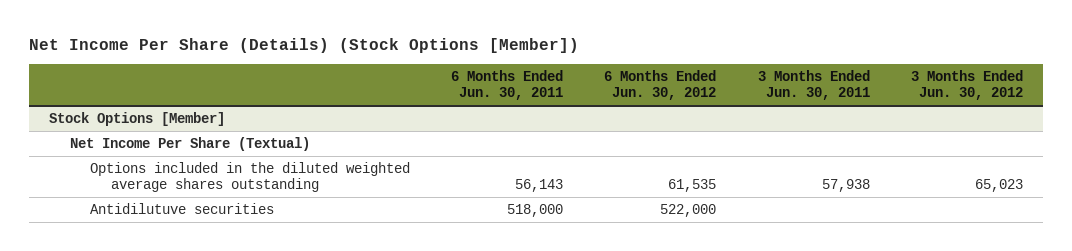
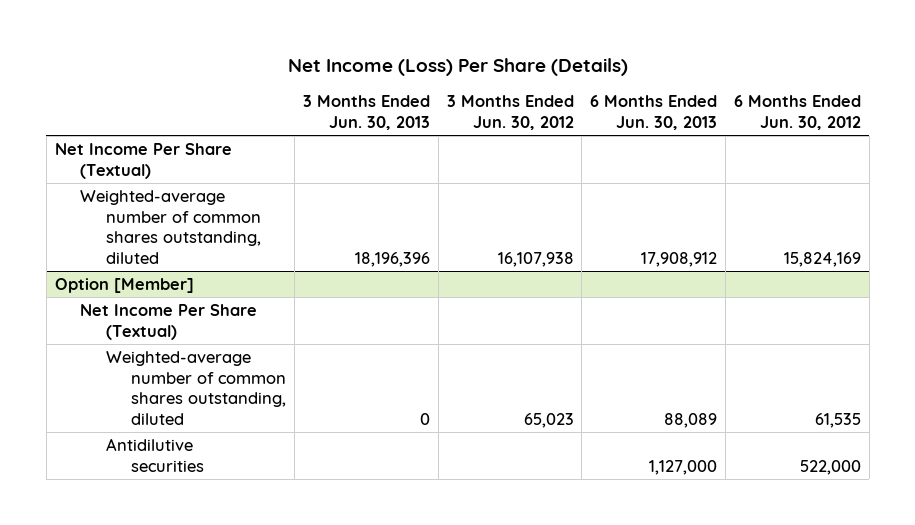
- Net Income Per Share (Details) (Stock Options [Member])
+ Net Income (Loss) Per Share (Details)
- | 6 Months Ended Jun. 30, 2011 | 6 Months Ended Jun. 30, 2012 | 3 Months Ended Jun. 30, 2011 | 3 Months Ended Jun. 30, 2012
+ | 3 Months Ended Jun. 30, 2013 | 3 Months Ended Jun. 30, 2012 | 6 Months Ended Jun. 30, 2013 | 6 Months Ended Jun. 30, 2012
- Stock Options [Member]
- Options included in the diluted weighted average shares outstanding | 56,143 | 61,535 | 57,938 | 65,023
- Antidilutuve securities | 518,000 | 522,000 | |
+ Weighted-average number of common shares outstanding, diluted | 18,196,396 | 16,107,938 | 17,908,912 | 15,824,169
+ Option [Member]
+ Net Income Per Share (Textual)
+ Weighted-average number of common shares outstanding, diluted | 0 | 65,023 | 88,089 | 61,535
+ Antidilutive securities | | | 1,127,000 | 522,000

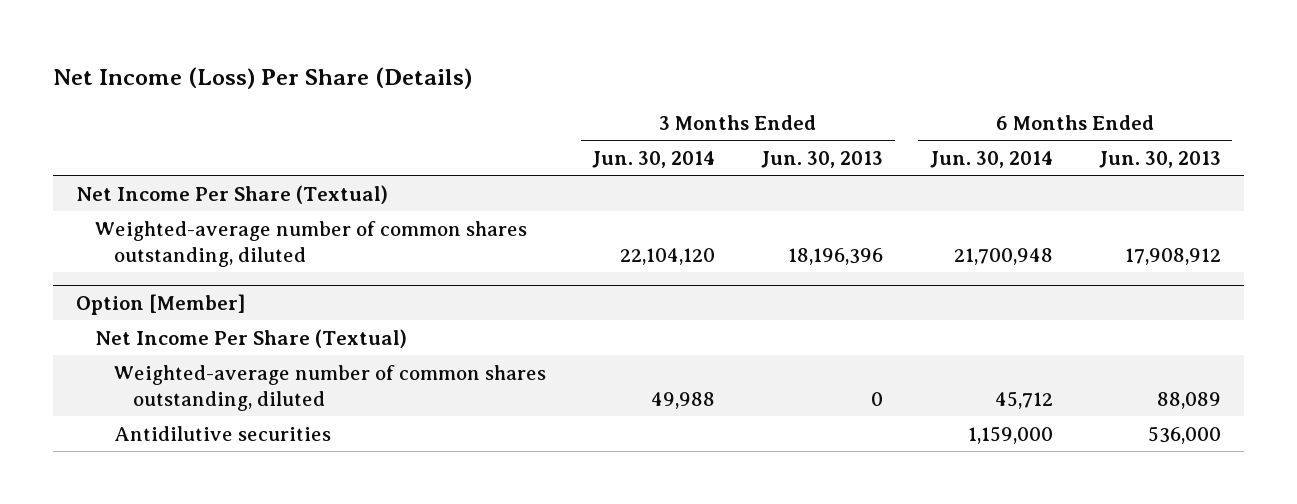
- | 3 Months Ended Jun. 30, 2013 | 3 Months Ended Jun. 30, 2012 | 6 Months Ended Jun. 30, 2013 | 6 Months Ended Jun. 30, 2012
+ | 3 Months Ended Jun. 30, 2014 | 3 Months Ended Jun. 30, 2013 | 6 Months Ended Jun. 30, 2014 | 6 Months Ended Jun. 30, 2013
@ Option [Member]
- Antidilutive securities | | | 1,127,000 | 522,000
+ Antidilutive securities | | | 1,159,000 | 536,000

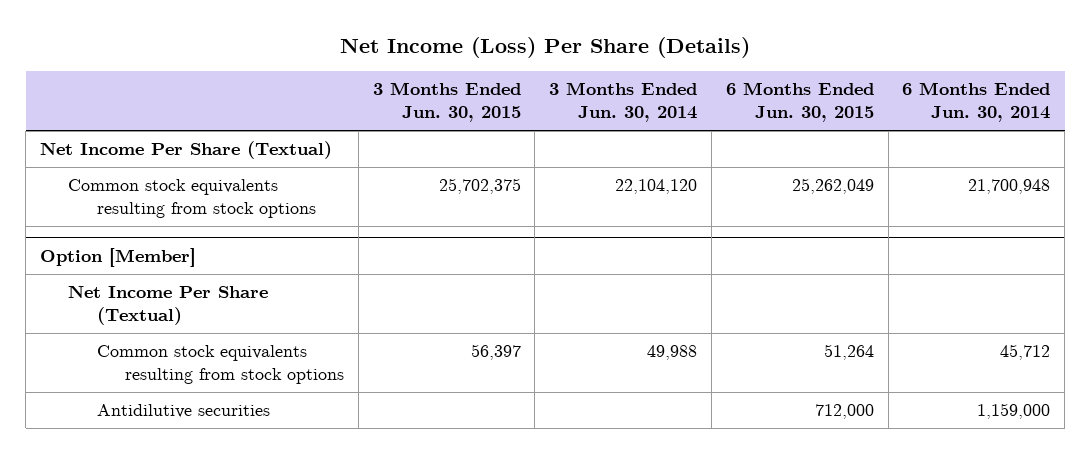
- | 3 Months Ended Jun. 30, 2014 | 3 Months Ended Jun. 30, 2013 | 6 Months Ended Jun. 30, 2014 | 6 Months Ended Jun. 30, 2013
+ | 3 Months Ended Jun. 30, 2015 | 3 Months Ended Jun. 30, 2014 | 6 Months Ended Jun. 30, 2015 | 6 Months Ended Jun. 30, 2014
- Weighted-average number of common shares outstanding, diluted | 22,104,120 | 18,196,396 | 21,700,948 | 17,908,912
+ Common stock equivalents resulting from stock options | 25,702,375 | 22,104,120 | 25,262,049 | 21,700,948
@ Option [Member]
- Weighted-average number of common shares outstanding, diluted | 49,988 | 0 | 45,712 | 88,089
+ Common stock equivalents resulting from stock options | 56,397 | 49,988 | 51,264 | 45,712

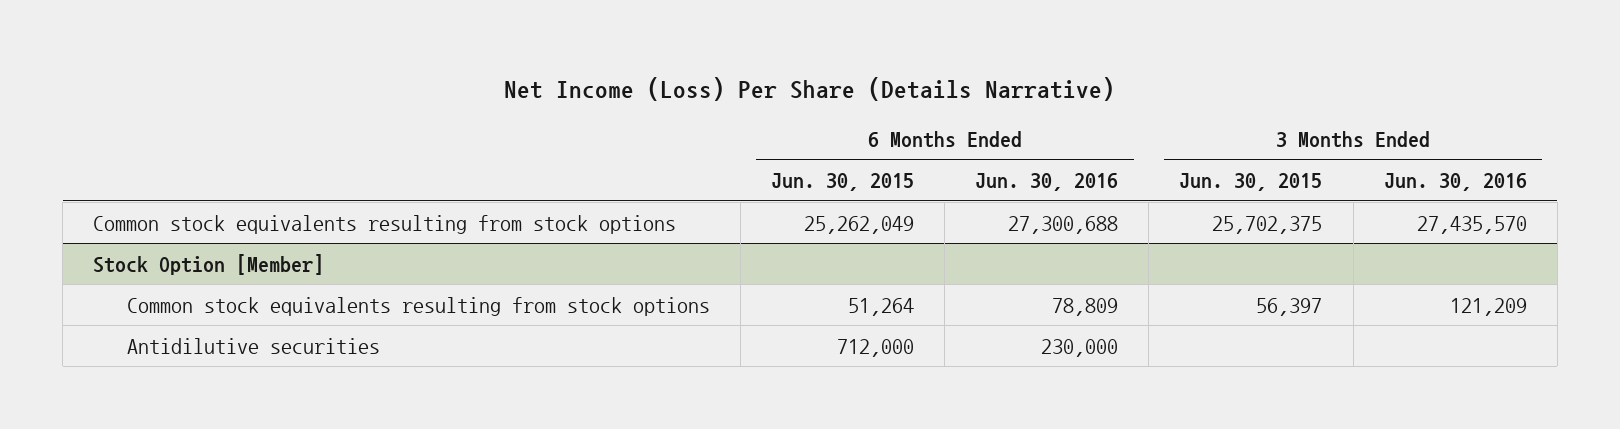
- Net Income (Loss) Per Share (Details)
+ Net Income (Loss) Per Share (Details Narrative)
- | 3 Months Ended Jun. 30, 2015 | 3 Months Ended Jun. 30, 2014 | 6 Months Ended Jun. 30, 2015 | 6 Months Ended Jun. 30, 2014
+ | 6 Months Ended Jun. 30, 2015 | 6 Months Ended Jun. 30, 2016 | 3 Months Ended Jun. 30, 2015 | 3 Months Ended Jun. 30, 2016
- Net Income Per Share (Textual)
- Option [Member]
- Net Income Per Share (Textual)
+ Stock Option [Member]

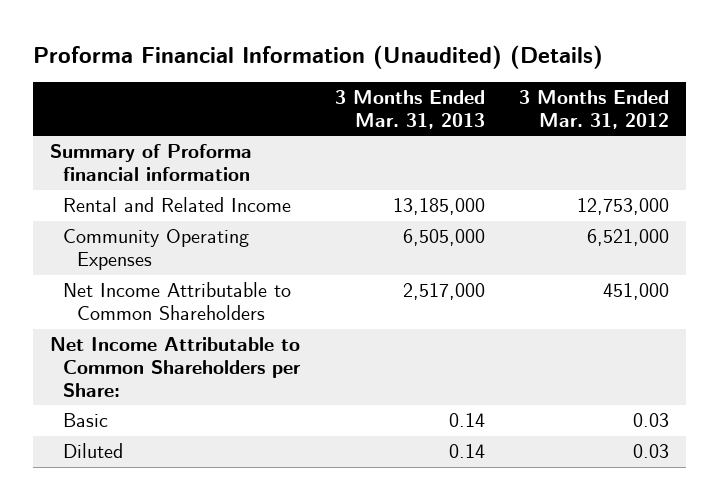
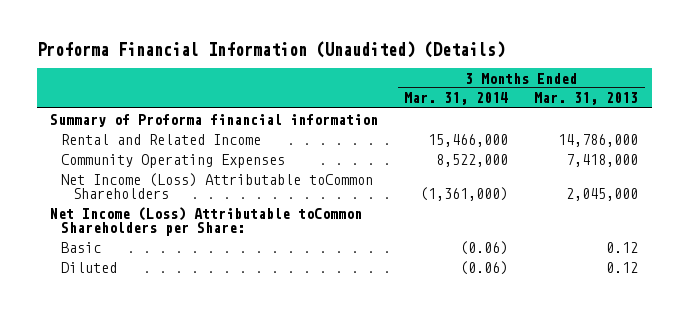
- | 3 Months Ended Mar. 31, 2013 | 3 Months Ended Mar. 31, 2012
+ | 3 Months Ended Mar. 31, 2014 | 3 Months Ended Mar. 31, 2013
- Rental and Related Income | 13,185,000 | 12,753,000
- Community Operating Expenses | 6,505,000 | 6,521,000
- Net Income Attributable to Common Shareholders | 2,517,000 | 451,000
- Net Income Attributable to Common Shareholders per Share:
- Basic | 0.14 | 0.03
- Diluted | 0.14 | 0.03
+ Rental and Related Income | 15,466,000 | 14,786,000
+ Community Operating Expenses | 8,522,000 | 7,418,000
+ Net Income (Loss) Attributable toCommon Shareholders | (1,361,000) | 2,045,000
+ Net Income (Loss) Attributable toCommon Shareholders per Share:
+ Basic | (0.06) | 0.12
+ Diluted | (0.06) | 0.12

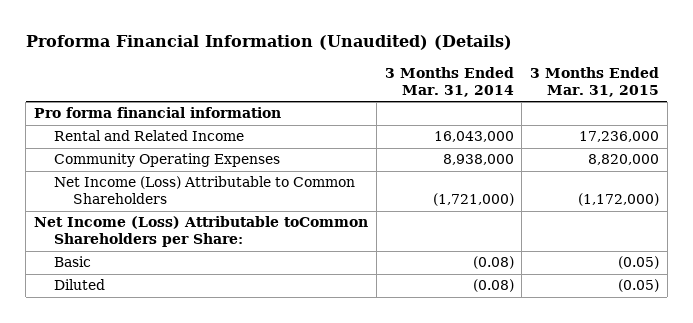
- | 3 Months Ended Mar. 31, 2014 | 3 Months Ended Mar. 31, 2013
+ | 3 Months Ended Mar. 31, 2014 | 3 Months Ended Mar. 31, 2015
- Summary of Proforma financial information
- Rental and Related Income | 15,466,000 | 14,786,000
- Community Operating Expenses | 8,522,000 | 7,418,000
- Net Income (Loss) Attributable toCommon Shareholders | (1,361,000) | 2,045,000
+ Pro forma financial information
+ Rental and Related Income | 16,043,000 | 17,236,000
+ Community Operating Expenses | 8,938,000 | 8,820,000
+ Net Income (Loss) Attributable to Common Shareholders | (1,721,000) | (1,172,000)
- Basic | (0.06) | 0.12
- Diluted | (0.06) | 0.12
+ Basic | (0.08) | (0.05)
+ Diluted | (0.08) | (0.05)

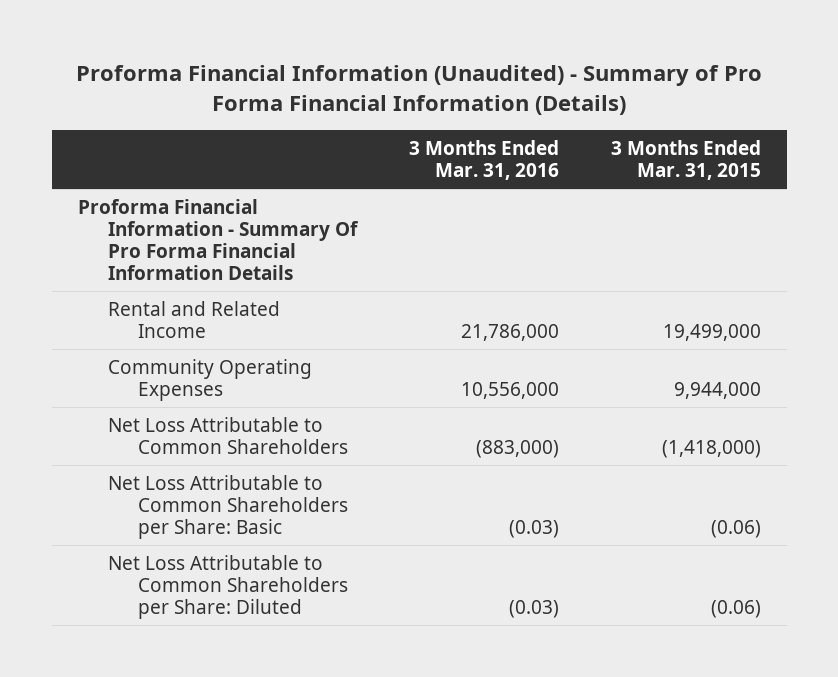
- Proforma Financial Information (Unaudited) (Details)
+ Proforma Financial Information (Unaudited) - Summary of Pro Forma Financial Information (Details)
- | 3 Months Ended Mar. 31, 2014 | 3 Months Ended Mar. 31, 2015
+ | 3 Months Ended Mar. 31, 2016 | 3 Months Ended Mar. 31, 2015
- Pro forma financial information
- Rental and Related Income | 16,043,000 | 17,236,000
- Community Operating Expenses | 8,938,000 | 8,820,000
- Net Income (Loss) Attributable to Common Shareholders | (1,721,000) | (1,172,000)
- Net Income (Loss) Attributable toCommon Shareholders per Share:
- Basic | (0.08) | (0.05)
- Diluted | (0.08) | (0.05)
+ Proforma Financial Information - Summary Of Pro Forma Financial Information Details
+ Rental and Related Income | 21,786,000 | 19,499,000
+ Community Operating Expenses | 10,556,000 | 9,944,000
+ Net Loss Attributable to Common Shareholders | (883,000) | (1,418,000)
+ Net Loss Attributable to Common Shareholders per Share: Basic | (0.03) | (0.06)
+ Net Loss Attributable to Common Shareholders per Share: Diluted | (0.03) | (0.06)

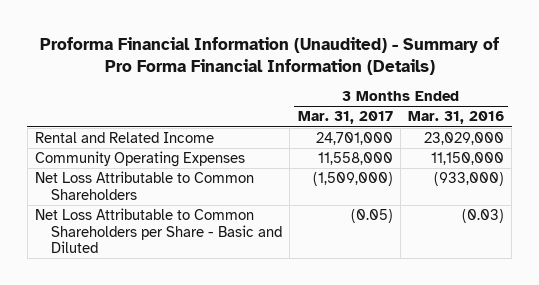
- | 3 Months Ended Mar. 31, 2016 | 3 Months Ended Mar. 31, 2015
+ | 3 Months Ended Mar. 31, 2017 | 3 Months Ended Mar. 31, 2016
- Proforma Financial Information - Summary Of Pro Forma Financial Information Details
- Rental and Related Income | 21,786,000 | 19,499,000
- Community Operating Expenses | 10,556,000 | 9,944,000
- Net Loss Attributable to Common Shareholders | (883,000) | (1,418,000)
- Net Loss Attributable to Common Shareholders per Share: Basic | (0.03) | (0.06)
- Net Loss Attributable to Common Shareholders per Share: Diluted | (0.03) | (0.06)
+ Rental and Related Income | 24,701,000 | 23,029,000
+ Community Operating Expenses | 11,558,000 | 11,150,000
+ Net Loss Attributable to Common Shareholders | (1,509,000) | (933,000)
+ Net Loss Attributable to Common Shareholders per Share - Basic and Diluted | (0.05) | (0.03)

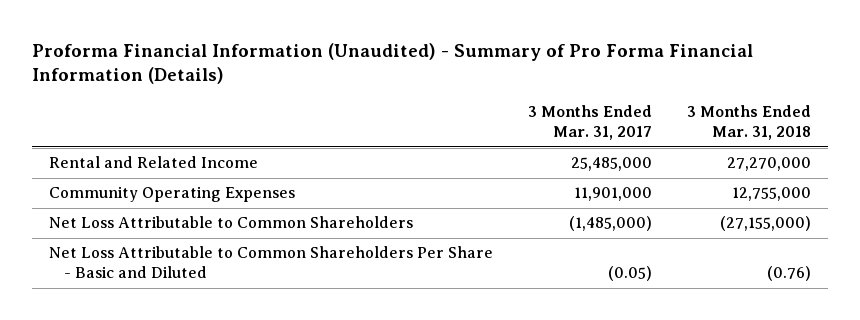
- | 3 Months Ended Mar. 31, 2017 | 3 Months Ended Mar. 31, 2016
+ | 3 Months Ended Mar. 31, 2017 | 3 Months Ended Mar. 31, 2018
- Rental and Related Income | 24,701,000 | 23,029,000
- Community Operating Expenses | 11,558,000 | 11,150,000
- Net Loss Attributable to Common Shareholders | (1,509,000) | (933,000)
- Net Loss Attributable to Common Shareholders per Share - Basic and Diluted | (0.05) | (0.03)
+ Rental and Related Income | 25,485,000 | 27,270,000
+ Community Operating Expenses | 11,901,000 | 12,755,000
+ Net Loss Attributable to Common Shareholders | (1,485,000) | (27,155,000)
+ Net Loss Attributable to Common Shareholders Per Share - Basic and Diluted | (0.05) | (0.76)

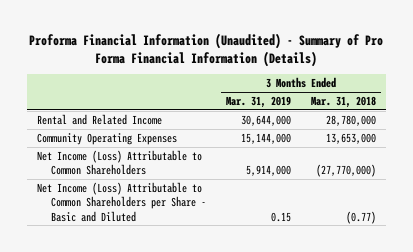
- | 3 Months Ended Mar. 31, 2017 | 3 Months Ended Mar. 31, 2018
+ | 3 Months Ended Mar. 31, 2019 | 3 Months Ended Mar. 31, 2018
- Rental and Related Income | 25,485,000 | 27,270,000
- Community Operating Expenses | 11,901,000 | 12,755,000
- Net Loss Attributable to Common Shareholders | (1,485,000) | (27,155,000)
- Net Loss Attributable to Common Shareholders Per Share - Basic and Diluted | (0.05) | (0.76)
+ Rental and Related Income | 30,644,000 | 28,780,000
+ Community Operating Expenses | 15,144,000 | 13,653,000
+ Net Income (Loss) Attributable to Common Shareholders | 5,914,000 | (27,770,000)
+ Net Income (Loss) Attributable to Common Shareholders per Share - Basic and Diluted | 0.15 | (0.77)

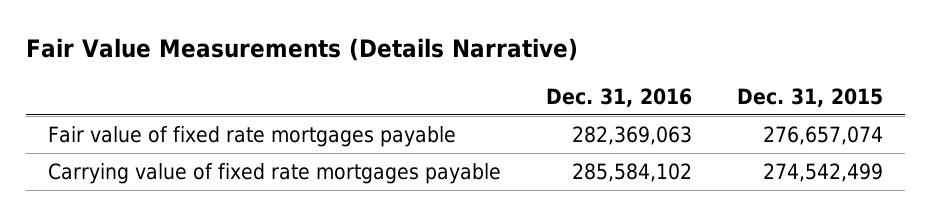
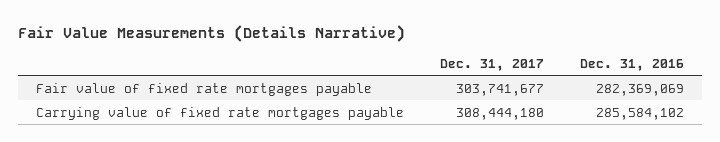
- | Dec. 31, 2016 | Dec. 31, 2015
+ | Dec. 31, 2017 | Dec. 31, 2016
- Fair value of fixed rate mortgages payable | 282,369,063 | 276,657,074
+ Fair value of fixed rate mortgages payable | 303,741,677 | 282,369,069

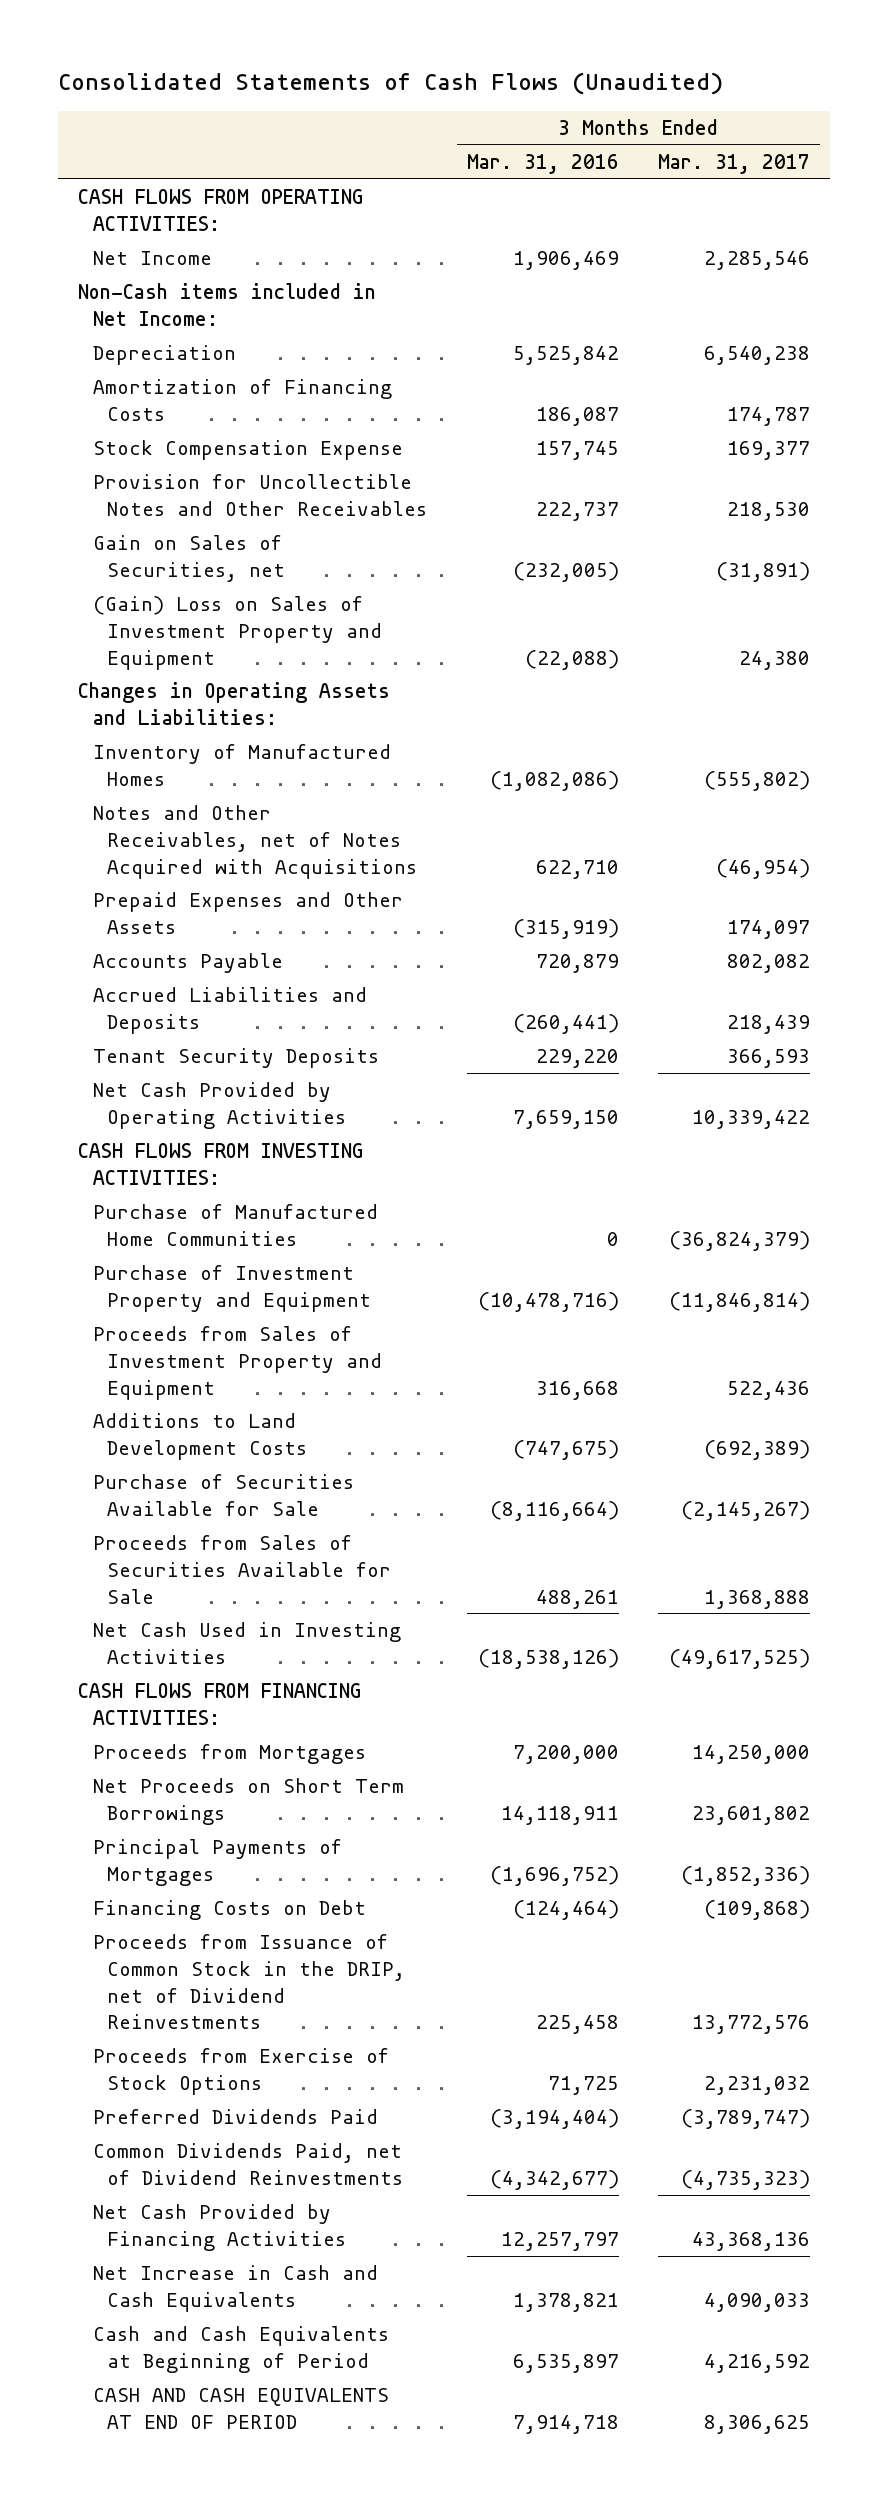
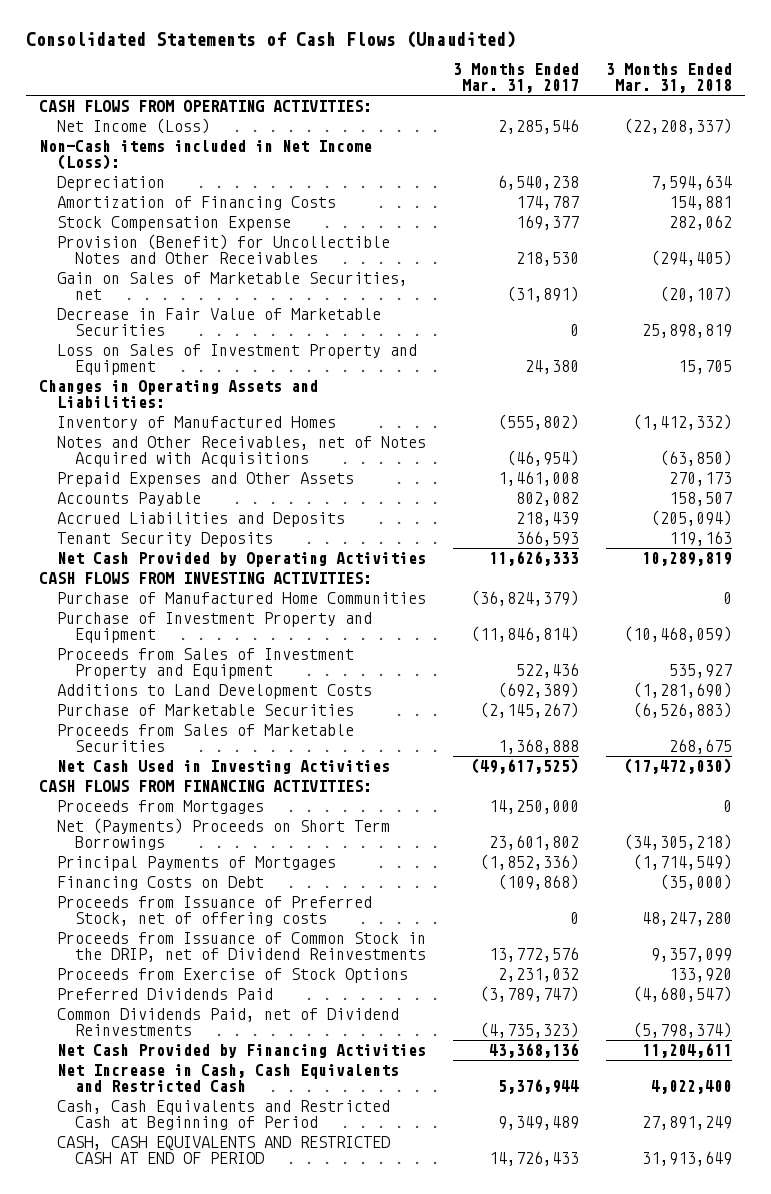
- | 3 Months Ended Mar. 31, 2016 | 3 Months Ended Mar. 31, 2017
+ | 3 Months Ended Mar. 31, 2017 | 3 Months Ended Mar. 31, 2018
- Net Income | 1,906,469 | 2,285,546
- Non-Cash items included in Net Income:
+ Net Income (Loss) | 2,285,546 | (22,208,337)
+ Non-Cash items included in Net Income (Loss):
- Provision for Uncollectible Notes and Other Receivables | 222,737 | 218,530
- Gain on Sales of Securities, net | (232,005) | (31,891)
- (Gain) Loss on Sales of Investment Property and Equipment | (22,088) | 24,380
+ Provision (Benefit) for Uncollectible Notes and Other Receivables | 218,530 | (294,405)
+ Gain on Sales of Marketable Securities, net | (31,891) | (20,107)
+ Decrease in Fair Value of Marketable Securities | 0 | 25,898,819
+ Loss on Sales of Investment Property and Equipment | 24,380 | 15,705
- Prepaid Expenses and Other Assets | (315,919) | 174,097
+ Prepaid Expenses and Other Assets | 1,461,008 | 270,173
- Net Cash Provided by Operating Activities | 7,659,150 | 10,339,422
+ Net Cash Provided by Operating Activities | 11,626,333 | 10,289,819
- Purchase of Securities Available for Sale | (8,116,664) | (2,145,267)
- Proceeds from Sales of Securities Available for Sale | 488,261 | 1,368,888
+ Purchase of Marketable Securities | (2,145,267) | (6,526,883)
+ Proceeds from Sales of Marketable Securities | 1,368,888 | 268,675
- Net Proceeds on Short Term Borrowings | 14,118,911 | 23,601,802
+ Net (Payments) Proceeds on Short Term Borrowings | 23,601,802 | (34,305,218)
+ Proceeds from Issuance of Preferred Stock, net of offering costs | 0 | 48,247,280
- Net Increase in Cash and Cash Equivalents | 1,378,821 | 4,090,033
- Cash and Cash Equivalents at Beginning of Period | 6,535,897 | 4,216,592
- CASH AND CASH EQUIVALENTS AT END OF PERIOD | 7,914,718 | 8,306,625
+ Net Increase in Cash, Cash Equivalents and Restricted Cash | 5,376,944 | 4,022,400
+ Cash, Cash Equivalents and Restricted Cash at Beginning of Period | 9,349,489 | 27,891,249
+ CASH, CASH EQUIVALENTS AND RESTRICTED CASH AT END OF PERIOD | 14,726,433 | 31,913,649

